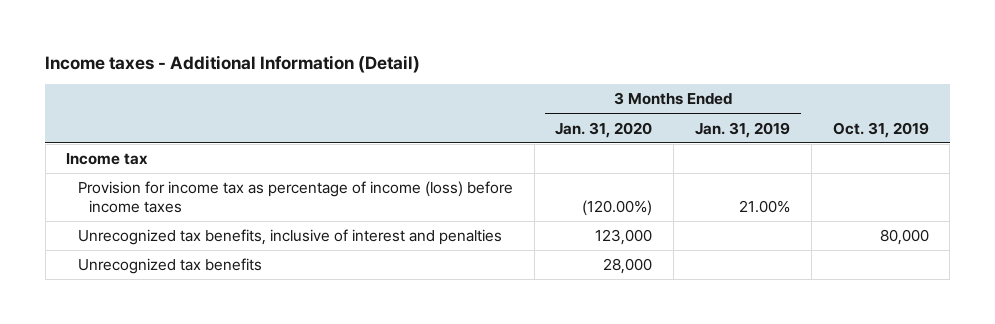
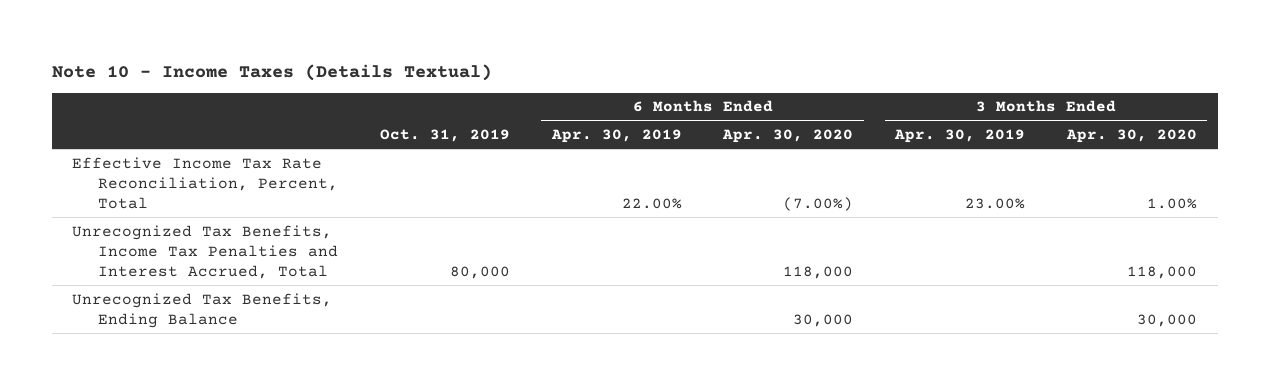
- Income taxes - Additional Information (Detail)
+ Note 10 - Income Taxes (Details Textual)
- | 3 Months Ended Jan. 31, 2020 | 3 Months Ended Jan. 31, 2019 | Oct. 31, 2019
+ | Oct. 31, 2019 | 6 Months Ended Apr. 30, 2019 | 6 Months Ended Apr. 30, 2020 | 3 Months Ended Apr. 30, 2019 | 3 Months Ended Apr. 30, 2020
- Income tax
- Provision for income tax as percentage of income (loss) before income taxes | (120.00%) | 21.00% |
- Unrecognized tax benefits, inclusive of interest and penalties | 123,000 | | 80,000
- Unrecognized tax benefits | 28,000 | |
+ Effective Income Tax Rate Reconciliation, Percent, Total | | 22.00% | (7.00%) | 23.00% | 1.00%
+ Unrecognized Tax Benefits, Income Tax Penalties and Interest Accrued, Total | 80,000 | | 118,000 | | 118,000
+ Unrecognized Tax Benefits, Ending Balance | | | 30,000 | | 30,000

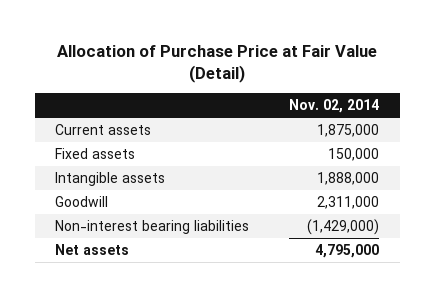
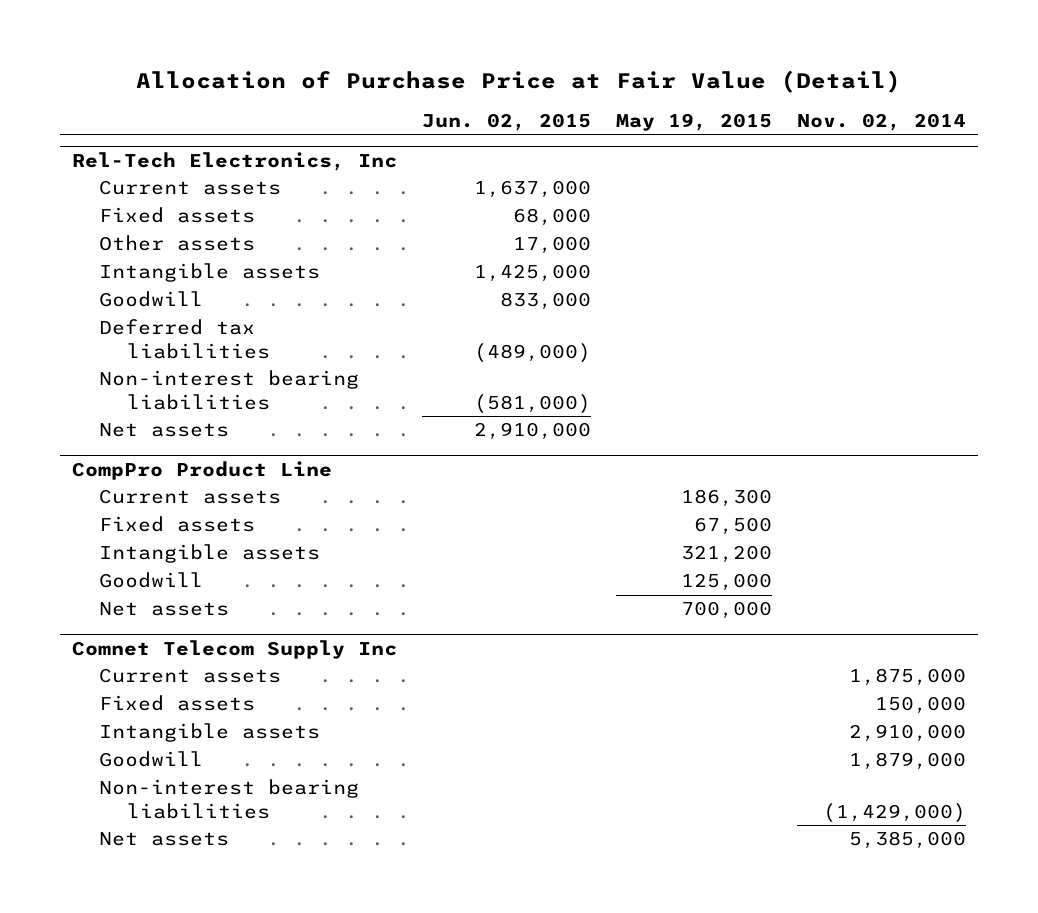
- | Nov. 02, 2014
+ | Jun. 02, 2015 | May 19, 2015 | Nov. 02, 2014
+ Rel-Tech Electronics, Inc
+ Current assets | 1,637,000 | |
+ Fixed assets | 68,000 | |
+ Other assets | 17,000 | |
+ Intangible assets | 1,425,000 | |
+ Goodwill | 833,000 | |
+ Deferred tax liabilities | (489,000) | |
+ Non-interest bearing liabilities | (581,000) | |
+ Net assets | 2,910,000 | |
+ CompPro Product Line
+ Current assets | | 186,300 |
+ Fixed assets | | 67,500 |
+ Intangible assets | | 321,200 |
+ Goodwill | | 125,000 |
+ Net assets | | 700,000 |
+ Comnet Telecom Supply Inc
- Intangible assets | 1,888,000
- Goodwill | 2,311,000
+ Intangible assets | | | 2,910,000
+ Goodwill | | | 1,879,000
- Net assets | 4,795,000
+ Net assets | | | 5,385,000

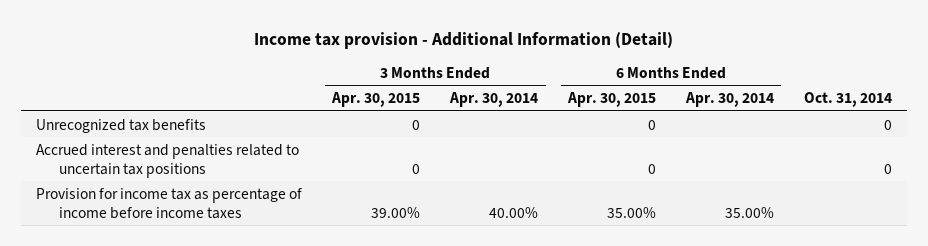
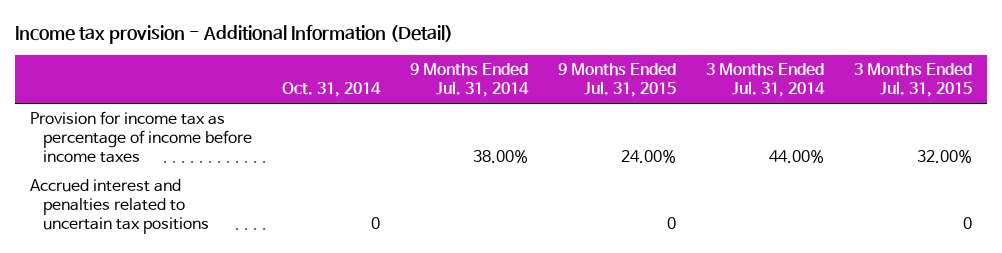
- | 3 Months Ended Apr. 30, 2015 | 3 Months Ended Apr. 30, 2014 | 6 Months Ended Apr. 30, 2015 | 6 Months Ended Apr. 30, 2014 | Oct. 31, 2014
+ | Oct. 31, 2014 | 9 Months Ended Jul. 31, 2014 | 9 Months Ended Jul. 31, 2015 | 3 Months Ended Jul. 31, 2014 | 3 Months Ended Jul. 31, 2015
- Unrecognized tax benefits | 0 | | 0 | | 0
moved down: Accrued interest and penalties related to uncertain tax positions | 0 | | 0 | | 0

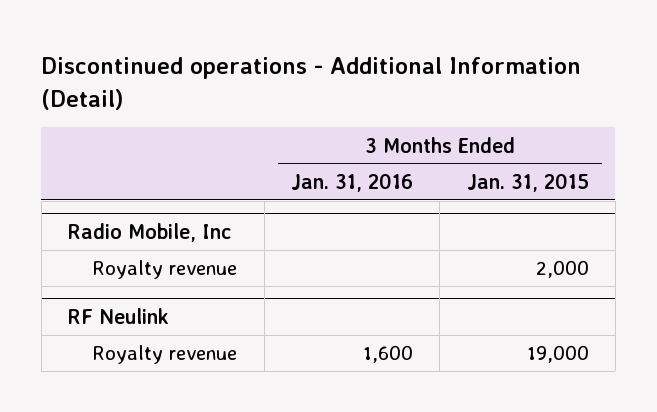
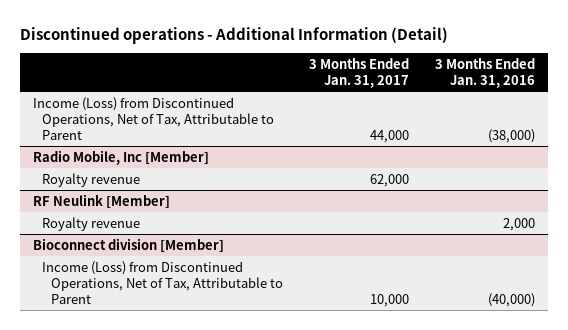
- | 3 Months Ended Jan. 31, 2016 | 3 Months Ended Jan. 31, 2015
+ | 3 Months Ended Jan. 31, 2017 | 3 Months Ended Jan. 31, 2016
- Radio Mobile, Inc
+ Income (Loss) from Discontinued Operations, Net of Tax, Attributable to Parent | 44,000 | (38,000)
+ Radio Mobile, Inc [Member]
- RF Neulink
- Royalty revenue | 1,600 | 19,000
+ RF Neulink [Member]
+ Royalty revenue | | 2,000
+ Bioconnect division [Member]
+ Income (Loss) from Discontinued Operations, Net of Tax, Attributable to Parent | 10,000 | (40,000)

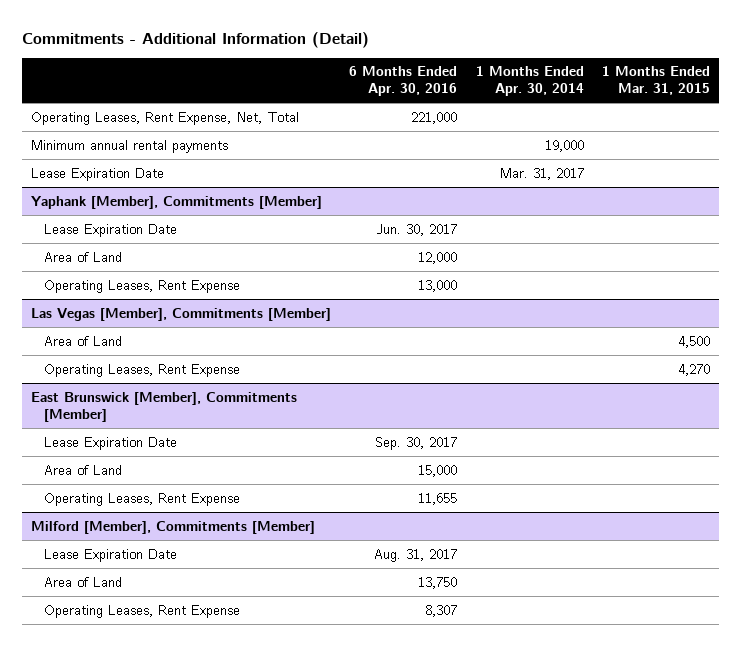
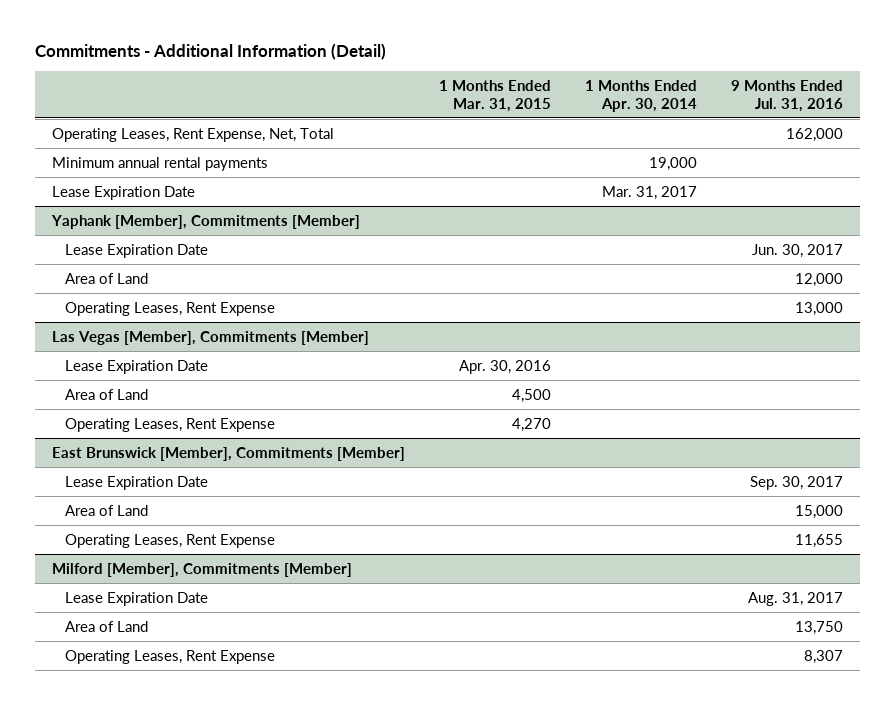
- | 6 Months Ended Apr. 30, 2016 | 1 Months Ended Apr. 30, 2014 | 1 Months Ended Mar. 31, 2015
+ | 1 Months Ended Mar. 31, 2015 | 1 Months Ended Apr. 30, 2014 | 9 Months Ended Jul. 31, 2016
@ Las Vegas [Member], Commitments [Member]
+ Lease Expiration Date | Apr. 30, 2016 | |

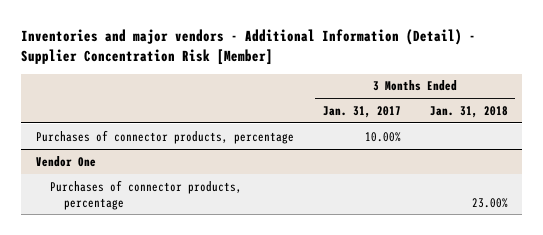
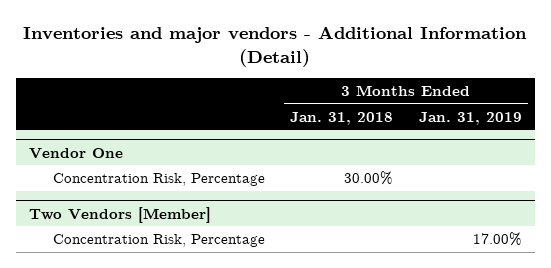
- Inventories and major vendors - Additional Information (Detail) - Supplier Concentration Risk [Member]
+ Inventories and major vendors - Additional Information (Detail)
- | 3 Months Ended Jan. 31, 2017 | 3 Months Ended Jan. 31, 2018
+ | 3 Months Ended Jan. 31, 2018 | 3 Months Ended Jan. 31, 2019
- Purchases of connector products, percentage | 10.00% |
@ Vendor One
- Purchases of connector products, percentage | | 23.00%
+ Concentration Risk, Percentage | 30.00% |
+ Two Vendors [Member]
+ Concentration Risk, Percentage | | 17.00%

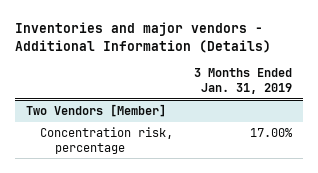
- Inventories and major vendors - Additional Information (Detail)
+ Inventories and major vendors - Additional Information (Details)
- | 3 Months Ended Jan. 31, 2018 | 3 Months Ended Jan. 31, 2019
+ | 3 Months Ended Jan. 31, 2019
- Vendor One
- Concentration Risk, Percentage | 30.00% |
@ Two Vendors [Member]
- Concentration Risk, Percentage | | 17.00%
+ Concentration risk, percentage | 17.00%

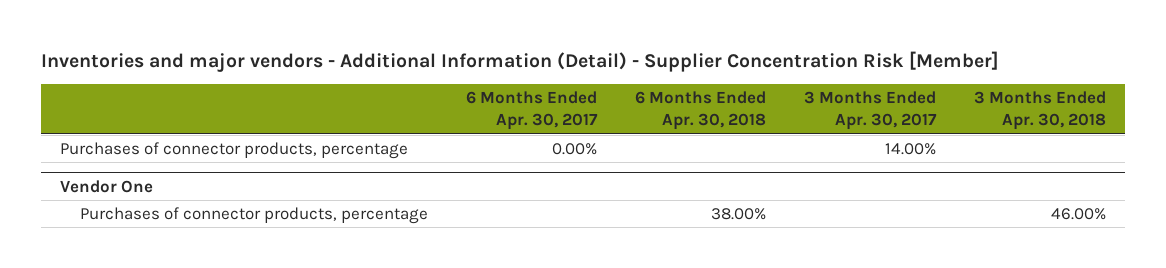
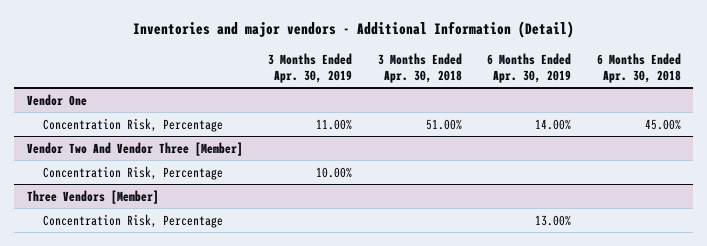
- Inventories and major vendors - Additional Information (Detail) - Supplier Concentration Risk [Member]
+ Inventories and major vendors - Additional Information (Detail)
- | 6 Months Ended Apr. 30, 2017 | 6 Months Ended Apr. 30, 2018 | 3 Months Ended Apr. 30, 2017 | 3 Months Ended Apr. 30, 2018
+ | 3 Months Ended Apr. 30, 2019 | 3 Months Ended Apr. 30, 2018 | 6 Months Ended Apr. 30, 2019 | 6 Months Ended Apr. 30, 2018
- Purchases of connector products, percentage | 0.00% | | 14.00% |
@ Vendor One
- Purchases of connector products, percentage | | 38.00% | | 46.00%
+ Concentration Risk, Percentage | 11.00% | 51.00% | 14.00% | 45.00%
+ Vendor Two And Vendor Three [Member]
+ Concentration Risk, Percentage | 10.00% | | |
+ Three Vendors [Member]
+ Concentration Risk, Percentage | | | 13.00% |

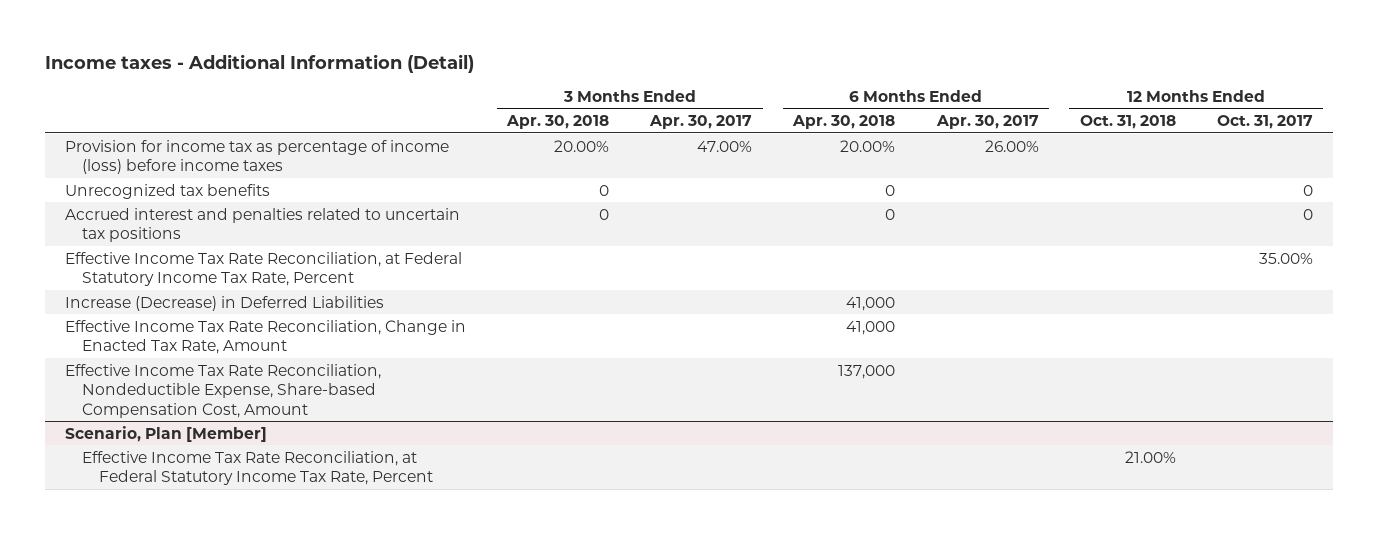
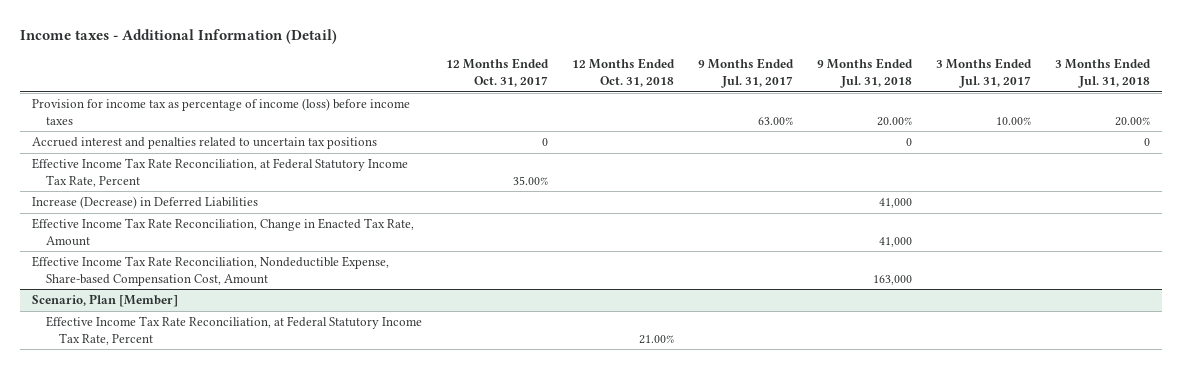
- | 3 Months Ended Apr. 30, 2018 | 3 Months Ended Apr. 30, 2017 | 6 Months Ended Apr. 30, 2018 | 6 Months Ended Apr. 30, 2017 | 12 Months Ended Oct. 31, 2018 | 12 Months Ended Oct. 31, 2017
+ | 12 Months Ended Oct. 31, 2017 | 12 Months Ended Oct. 31, 2018 | 9 Months Ended Jul. 31, 2017 | 9 Months Ended Jul. 31, 2018 | 3 Months Ended Jul. 31, 2017 | 3 Months Ended Jul. 31, 2018
- Unrecognized tax benefits | 0 | | 0 | | | 0

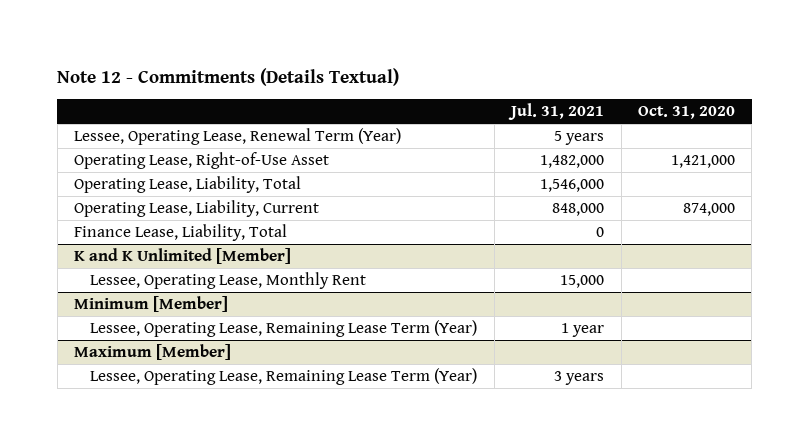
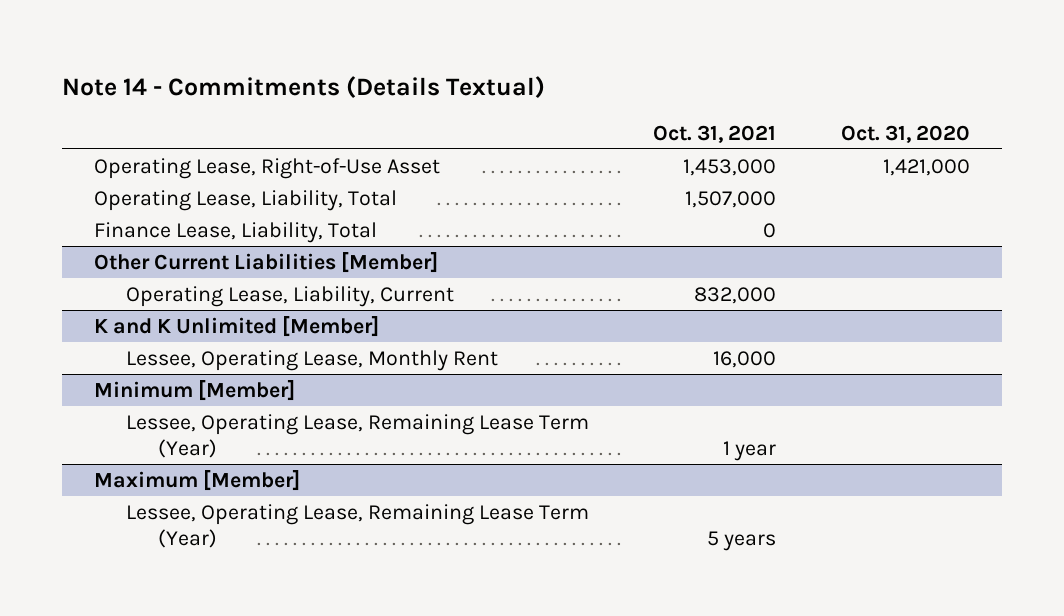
- Note 12 - Commitments (Details Textual)
+ Note 14 - Commitments (Details Textual)
- | Jul. 31, 2021 | Oct. 31, 2020
+ | Oct. 31, 2021 | Oct. 31, 2020
- Lessee, Operating Lease, Renewal Term (Year) | 5 years |
- Operating Lease, Liability, Current | 848,000 | 874,000
+ Other Current Liabilities [Member]
+ Operating Lease, Liability, Current | 832,000 |

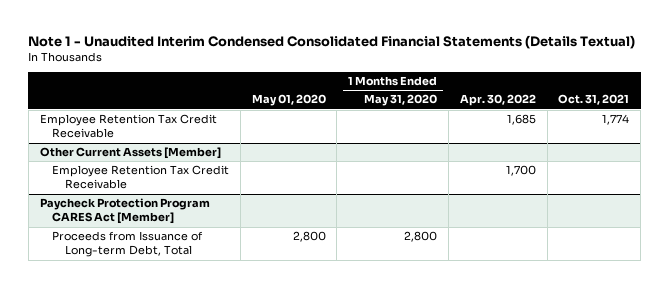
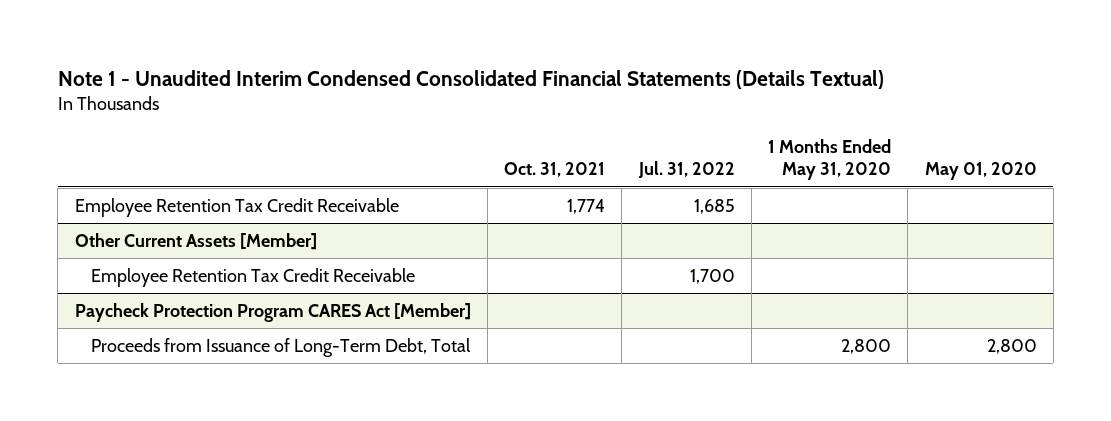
- | May 01, 2020 | 1 Months Ended May 31, 2020 | Apr. 30, 2022 | Oct. 31, 2021
+ | Oct. 31, 2021 | Jul. 31, 2022 | 1 Months Ended May 31, 2020 | May 01, 2020
@ Paycheck Protection Program CARES Act [Member]
- Proceeds from Issuance of Long-term Debt, Total | 2,800 | 2,800 | |
+ Proceeds from Issuance of Long-Term Debt, Total | | | 2,800 | 2,800

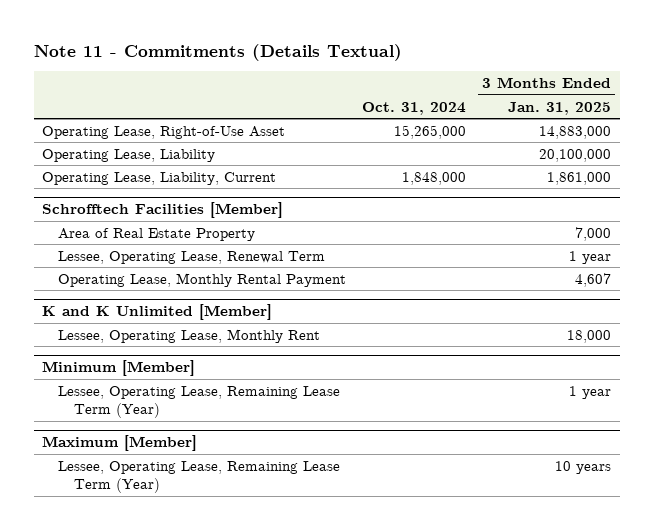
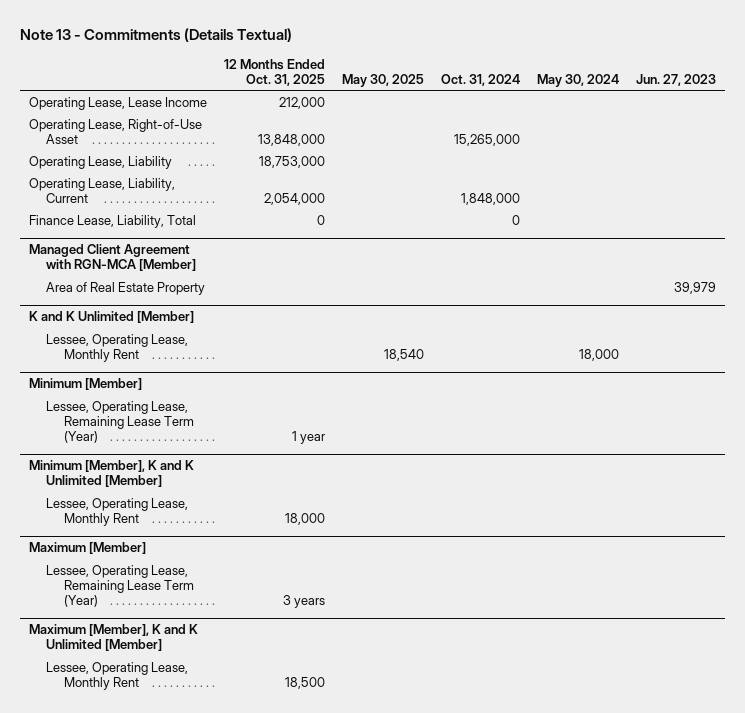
- Note 11 - Commitments (Details Textual)
+ Note 13 - Commitments (Details Textual)
- | Oct. 31, 2024 | 3 Months Ended Jan. 31, 2025
+ | 12 Months Ended Oct. 31, 2025 | May 30, 2025 | Oct. 31, 2024 | May 30, 2024 | Jun. 27, 2023
+ Operating Lease, Lease Income | 212,000 | | | |
- Schrofftech Facilities [Member]
- Area of Real Estate Property | | 7,000
- Lessee, Operating Lease, Renewal Term | | 1 year
- Operating Lease, Monthly Rental Payment | | 4,607
+ Finance Lease, Liability, Total | 0 | | 0 | |
+ Managed Client Agreement with RGN-MCA [Member]
+ Area of Real Estate Property | | | | | 39,979
+ Minimum [Member], K and K Unlimited [Member]
+ Lessee, Operating Lease, Monthly Rent | 18,000 | | | |
+ Maximum [Member], K and K Unlimited [Member]
+ Lessee, Operating Lease, Monthly Rent | 18,500 | | | |

